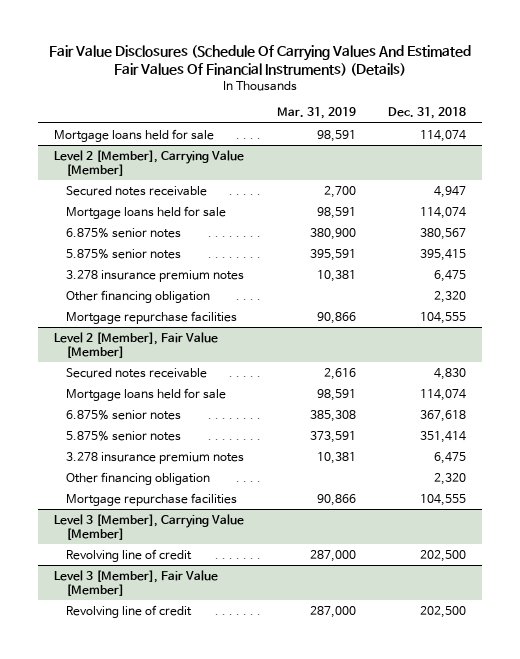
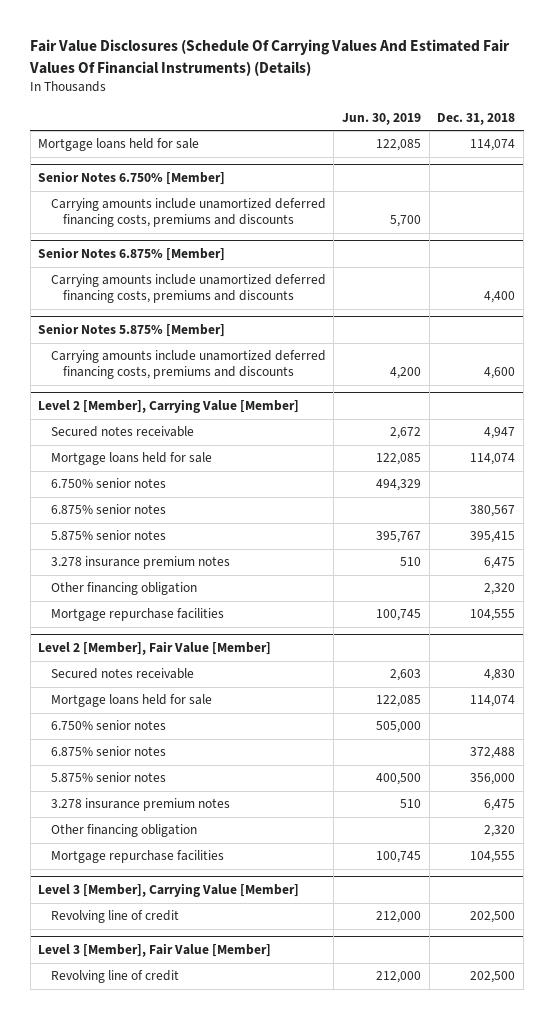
- | Mar. 31, 2019 | Dec. 31, 2018
+ | Jun. 30, 2019 | Dec. 31, 2018
+ Senior Notes 6.750% [Member]
+ Carrying amounts include unamortized deferred financing costs, premiums and discounts | 5,700 |
+ Senior Notes 6.875% [Member]
+ Carrying amounts include unamortized deferred financing costs, premiums and discounts | | 4,400
+ Senior Notes 5.875% [Member]
+ Carrying amounts include unamortized deferred financing costs, premiums and discounts | 4,200 | 4,600
@ Level 2 [Member], Carrying Value [Member]
+ 6.750% senior notes | 494,329 |
@ Level 2 [Member], Fair Value [Member]
- 6.875% senior notes | 385,308 | 367,618
- 5.875% senior notes | 373,591 | 351,414
+ 6.750% senior notes | 505,000 |
+ 6.875% senior notes | | 372,488
+ 5.875% senior notes | 400,500 | 356,000

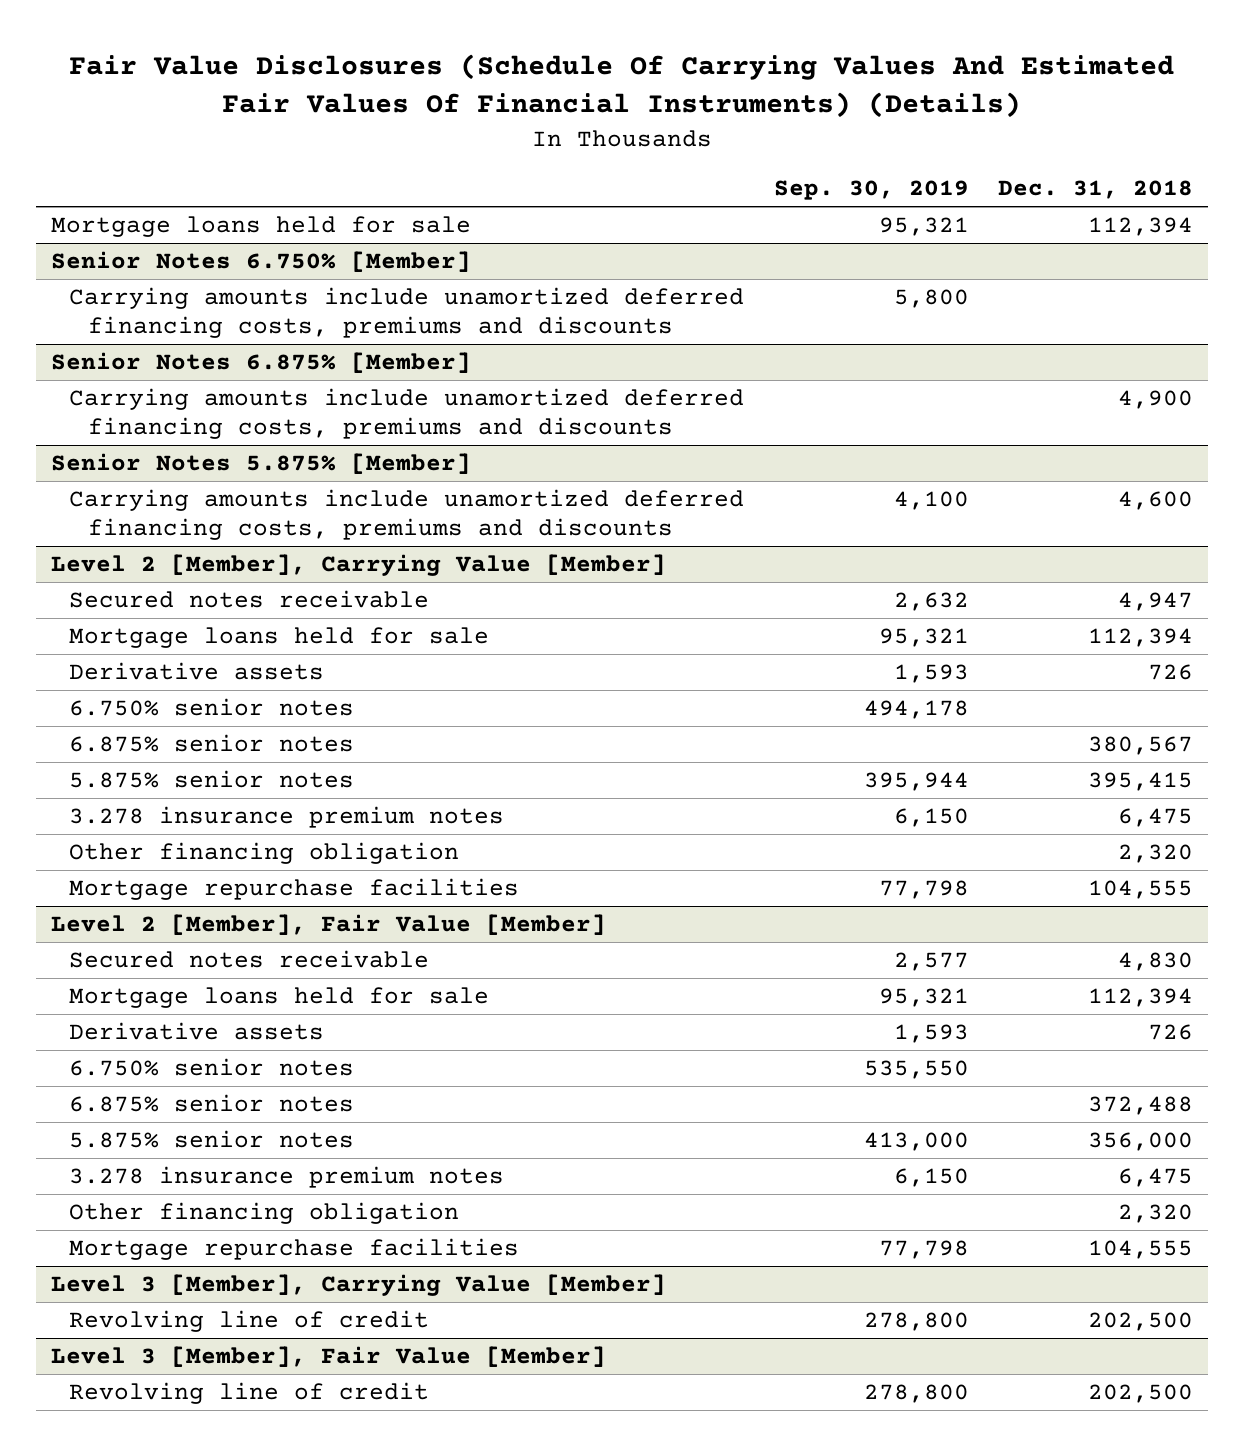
- | Jun. 30, 2019 | Dec. 31, 2018
+ | Sep. 30, 2019 | Dec. 31, 2018
- Mortgage loans held for sale | 122,085 | 114,074
+ Mortgage loans held for sale | 95,321 | 112,394
@ Senior Notes 6.875% [Member]
- Carrying amounts include unamortized deferred financing costs, premiums and discounts | | 4,400
+ Carrying amounts include unamortized deferred financing costs, premiums and discounts | | 4,900
@ Level 2 [Member], Carrying Value [Member]
- Mortgage loans held for sale | 122,085 | 114,074
+ Mortgage loans held for sale | 95,321 | 112,394
+ Derivative assets | 1,593 | 726
@ Level 2 [Member], Fair Value [Member]
- Mortgage loans held for sale | 122,085 | 114,074
+ Mortgage loans held for sale | 95,321 | 112,394
+ Derivative assets | 1,593 | 726

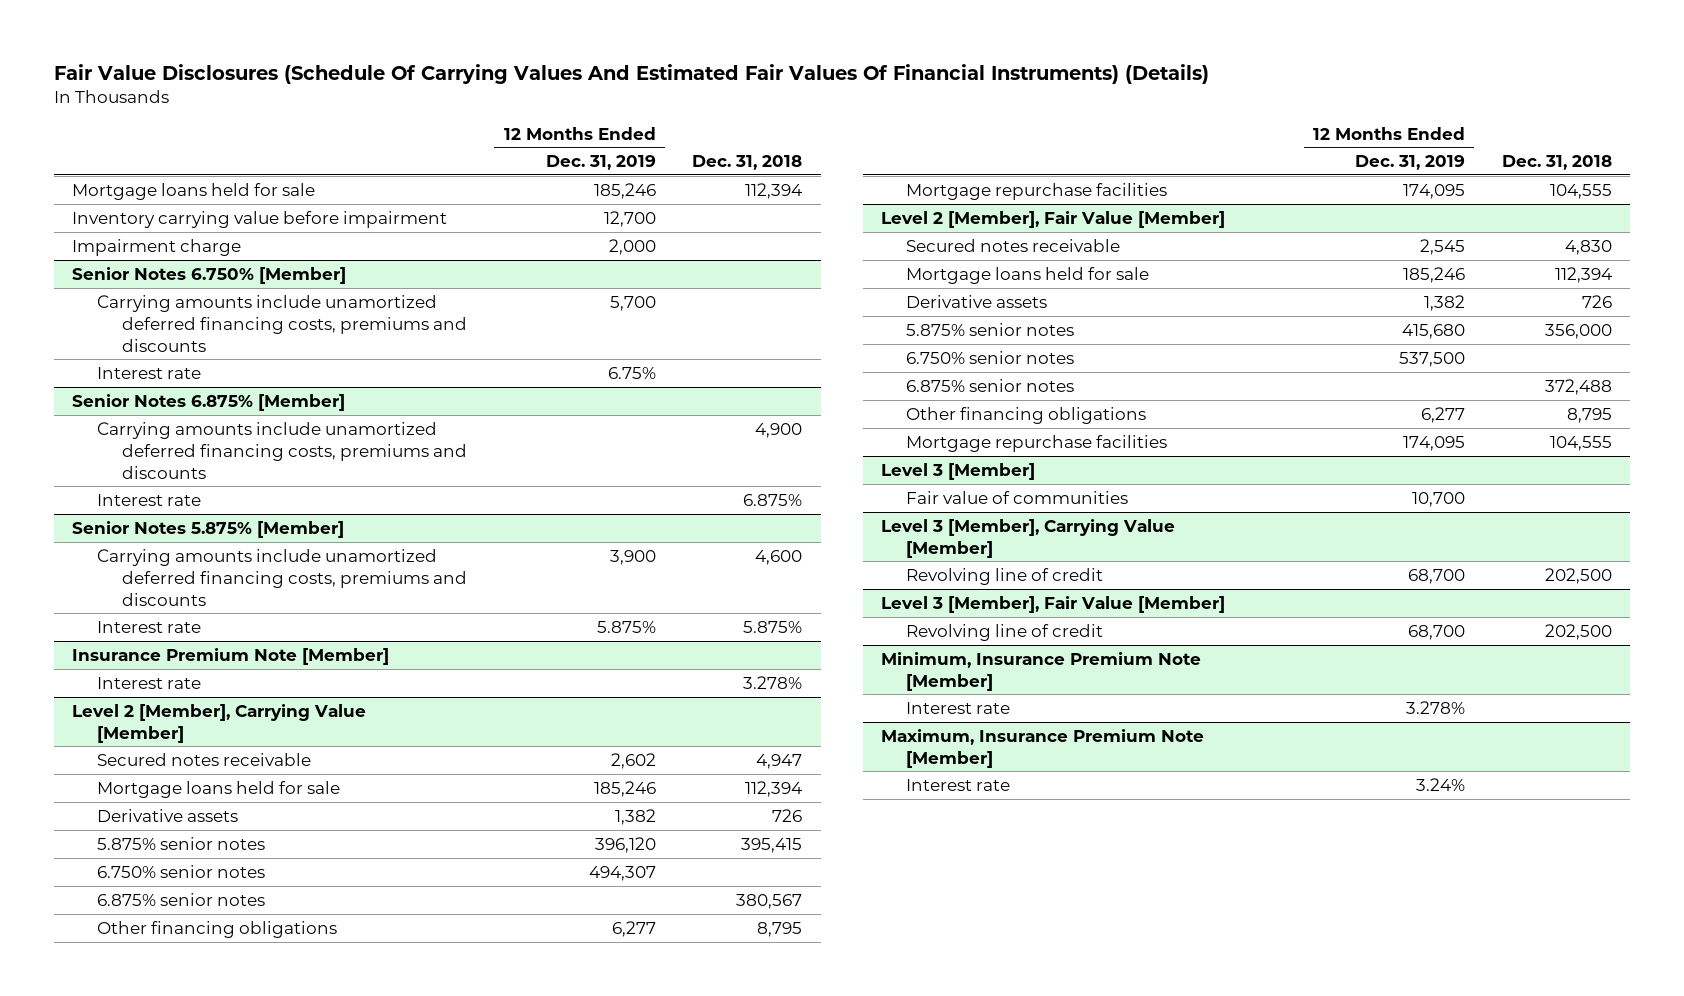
- | Sep. 30, 2019 | Dec. 31, 2018
+ | 12 Months Ended Dec. 31, 2019 | Dec. 31, 2018
+ Inventory carrying value before impairment | 12,700 |
+ Impairment charge | 2,000 |
@ Senior Notes 6.750% [Member]
+ Interest rate | 6.75% |
@ Senior Notes 6.875% [Member]
+ Interest rate | | 6.875%
@ Senior Notes 5.875% [Member]
+ Interest rate | 5.875% | 5.875%
+ Insurance Premium Note [Member]
+ Interest rate | | 3.278%
@ Level 2 [Member], Carrying Value [Member]
moved up: 5.875% senior notes | 396,120 | 395,415
- 3.278 insurance premium notes | 6,150 | 6,475
- Other financing obligation | | 2,320
+ Other financing obligations | 6,277 | 8,795
@ Level 2 [Member], Fair Value [Member]
moved up: 5.875% senior notes | 415,680 | 356,000
- 3.278 insurance premium notes | 6,150 | 6,475
- Other financing obligation | | 2,320
+ Other financing obligations | 6,277 | 8,795
+ Level 3 [Member]
+ Fair value of communities | 10,700 |
+ Minimum, Insurance Premium Note [Member]
+ Interest rate | 3.278% |
+ Maximum, Insurance Premium Note [Member]
+ Interest rate | 3.24% |

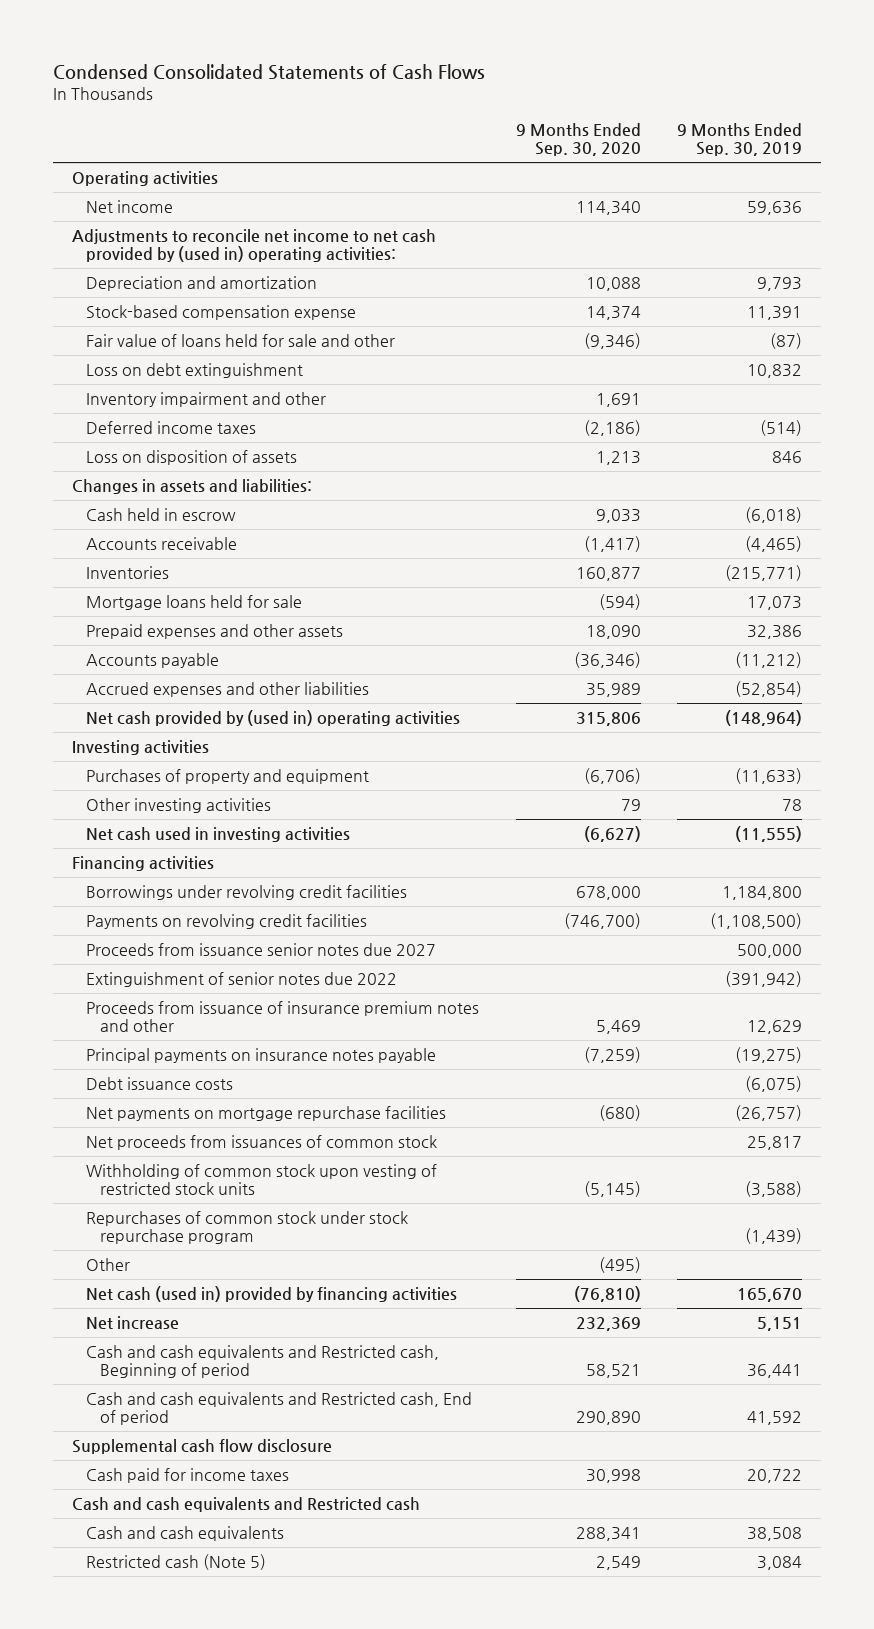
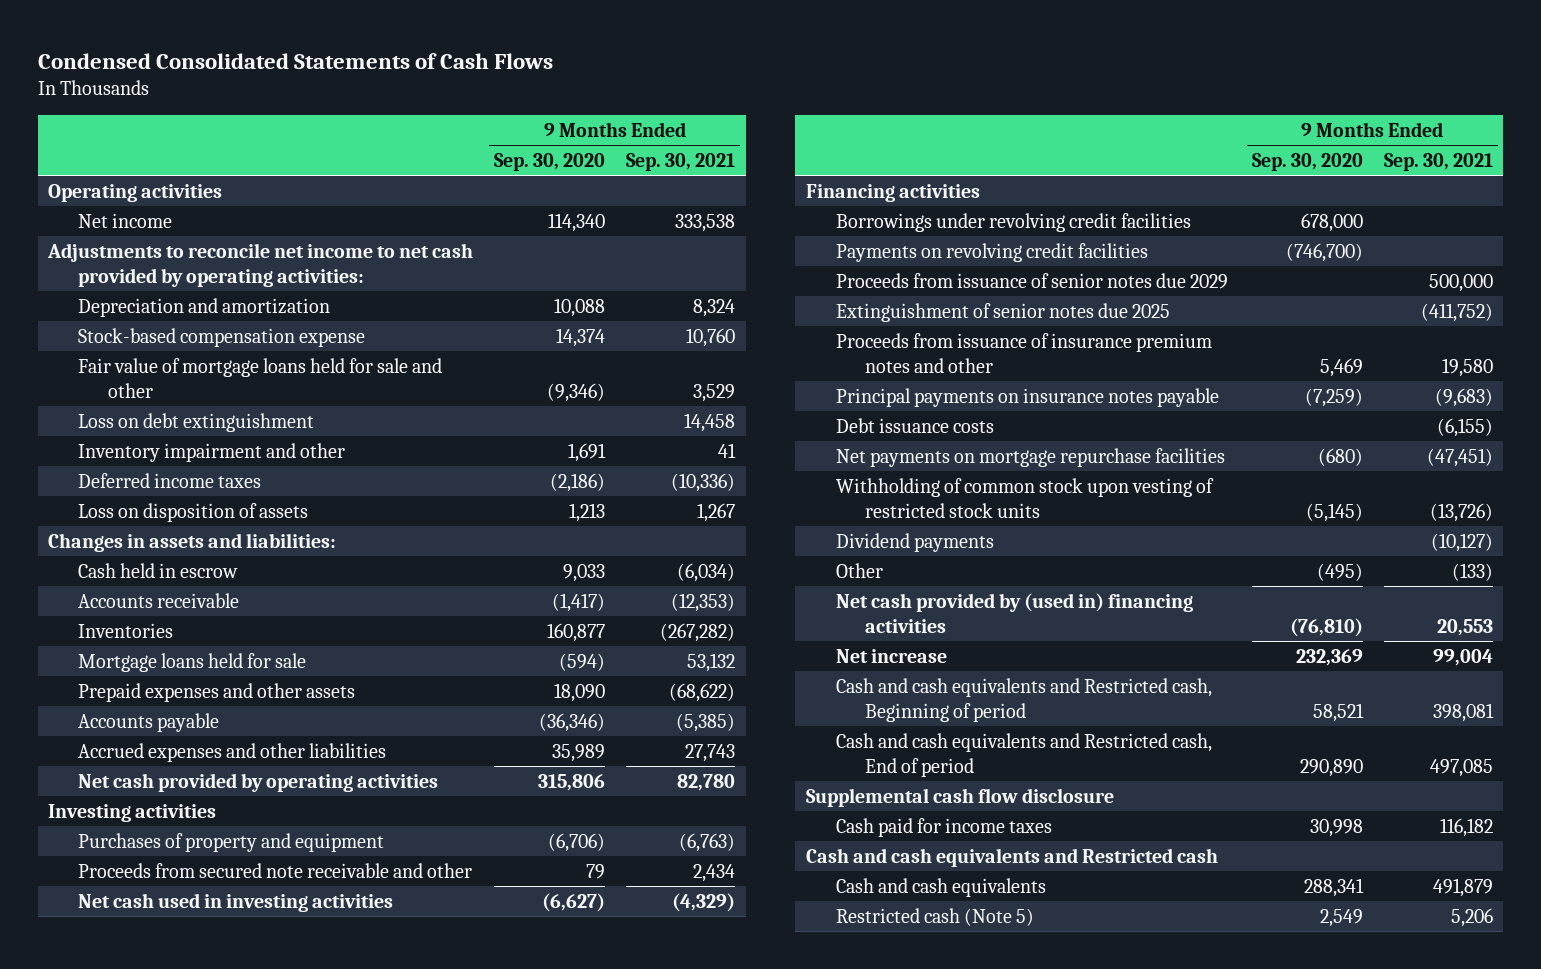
- | 9 Months Ended Sep. 30, 2020 | 9 Months Ended Sep. 30, 2019
+ | 9 Months Ended Sep. 30, 2020 | 9 Months Ended Sep. 30, 2021
- Adjustments to reconcile net income to net cash provided by (used in) operating activities:
+ Adjustments to reconcile net income to net cash provided by operating activities:
- Fair value of loans held for sale and other | (9,346) | (87)
+ Fair value of mortgage loans held for sale and other | (9,346) | 3,529
- Net cash provided by (used in) operating activities | 315,806 | (148,964)
+ Net cash provided by operating activities | 315,806 | 82,780
- Other investing activities | 79 | 78
+ Proceeds from secured note receivable and other | 79 | 2,434
- Proceeds from issuance senior notes due 2027 | | 500,000
- Extinguishment of senior notes due 2022 | | (391,942)
+ Proceeds from issuance of senior notes due 2029 | | 500,000
+ Extinguishment of senior notes due 2025 | | (411,752)
- Net proceeds from issuances of common stock | | 25,817
- Repurchases of common stock under stock repurchase program | | (1,439)
+ Dividend payments | | (10,127)
- Net cash (used in) provided by financing activities | (76,810) | 165,670
+ Net cash provided by (used in) financing activities | (76,810) | 20,553

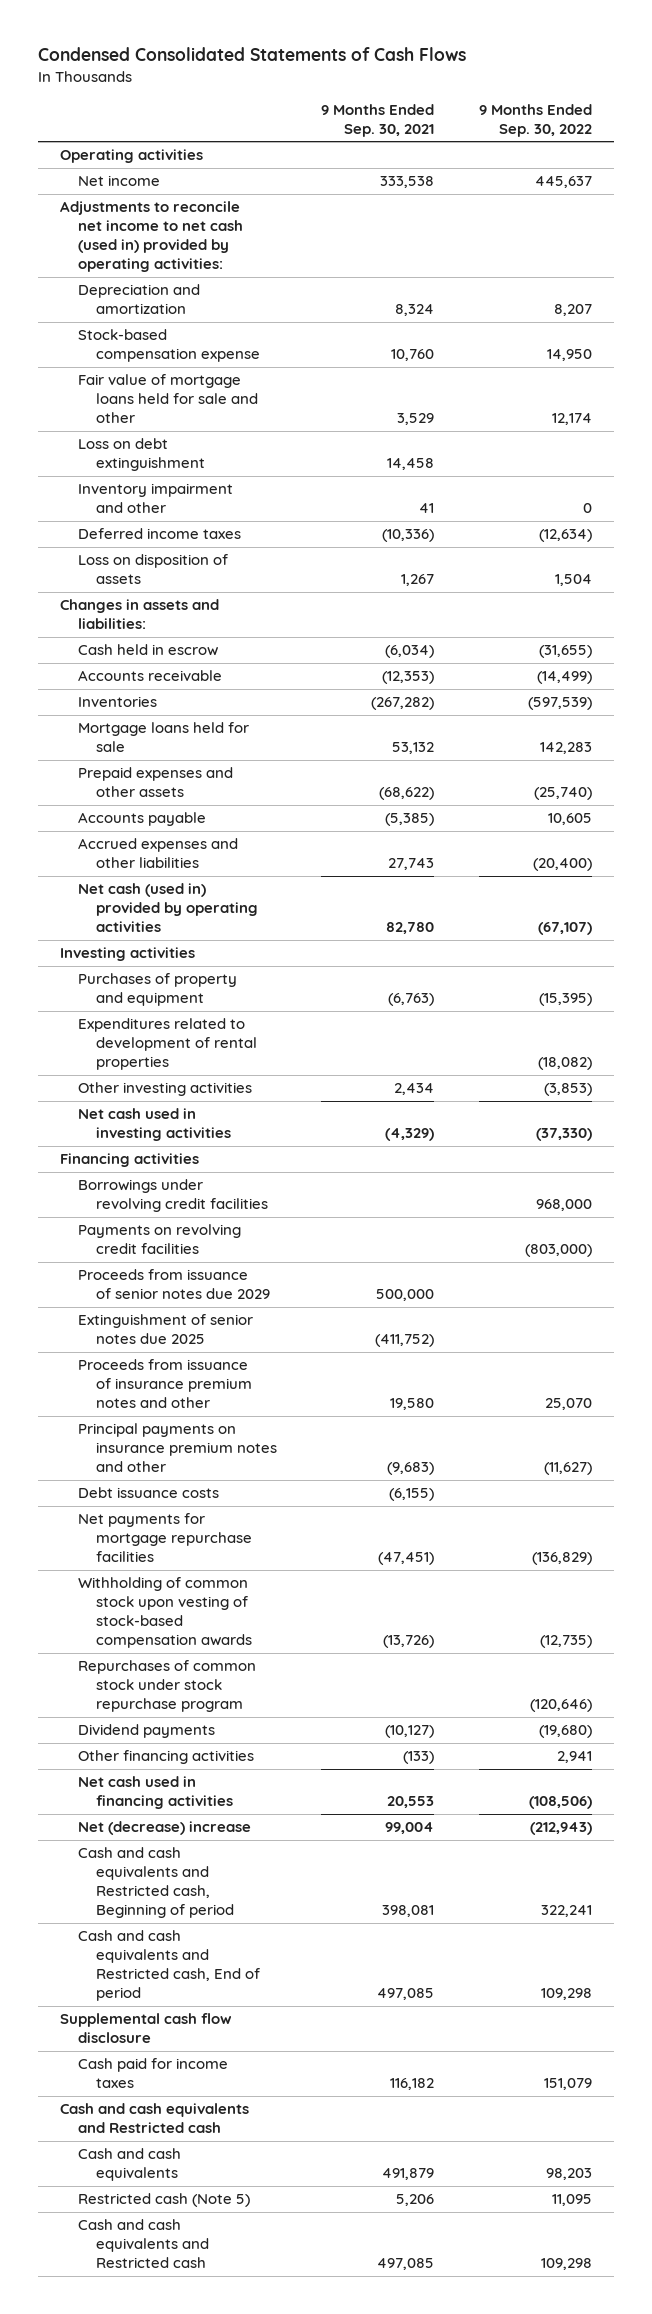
- | 9 Months Ended Sep. 30, 2020 | 9 Months Ended Sep. 30, 2021
+ | 9 Months Ended Sep. 30, 2021 | 9 Months Ended Sep. 30, 2022
- Adjustments to reconcile net income to net cash provided by operating activities:
+ Adjustments to reconcile net income to net cash (used in) provided by operating activities:
- Net cash provided by operating activities | 315,806 | 82,780
+ Net cash (used in) provided by operating activities | 82,780 | (67,107)
- Proceeds from secured note receivable and other | 79 | 2,434
+ Expenditures related to development of rental properties | | (18,082)
+ Other investing activities | 2,434 | (3,853)
- Principal payments on insurance notes payable | (7,259) | (9,683)
+ Principal payments on insurance premium notes and other | (9,683) | (11,627)
- Net payments on mortgage repurchase facilities | (680) | (47,451)
- Withholding of common stock upon vesting of restricted stock units | (5,145) | (13,726)
+ Net payments for mortgage repurchase facilities | (47,451) | (136,829)
+ Withholding of common stock upon vesting of stock-based compensation awards | (13,726) | (12,735)
+ Repurchases of common stock under stock repurchase program | | (120,646)
- Other | (495) | (133)
- Net cash provided by (used in) financing activities | (76,810) | 20,553
- Net increase | 232,369 | 99,004
+ Other financing activities | (133) | 2,941
+ Net cash used in financing activities | 20,553 | (108,506)
+ Net (decrease) increase | 99,004 | (212,943)
+ Cash and cash equivalents and Restricted cash | 497,085 | 109,298

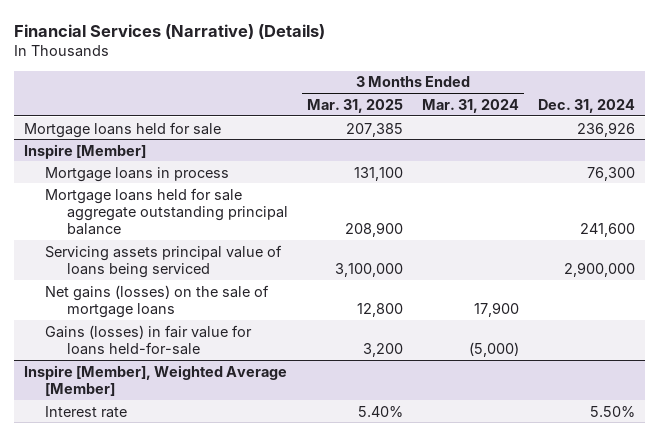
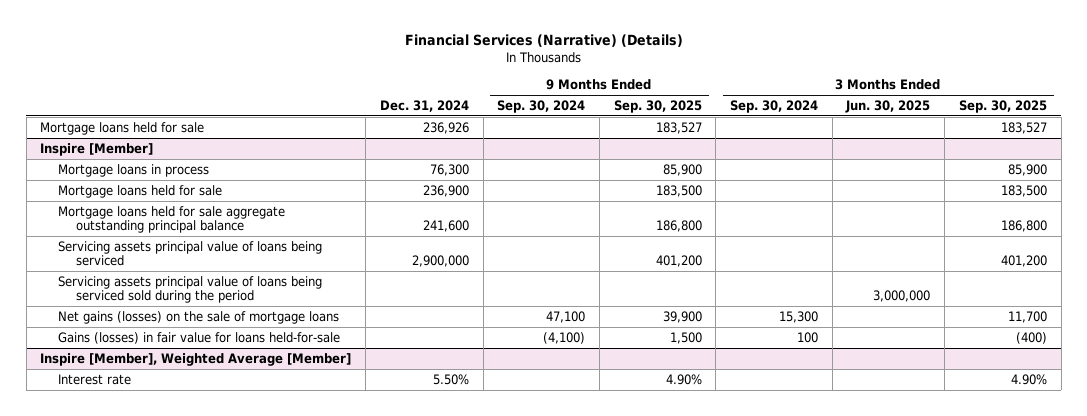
- | 3 Months Ended Mar. 31, 2025 | 3 Months Ended Mar. 31, 2024 | Dec. 31, 2024
+ | Dec. 31, 2024 | 9 Months Ended Sep. 30, 2024 | 9 Months Ended Sep. 30, 2025 | 3 Months Ended Sep. 30, 2024 | 3 Months Ended Jun. 30, 2025 | 3 Months Ended Sep. 30, 2025
@ Inspire [Member]
+ Mortgage loans held for sale | 236,900 | | 183,500 | | | 183,500
+ Servicing assets principal value of loans being serviced sold during the period | | | | | 3,000,000 |

